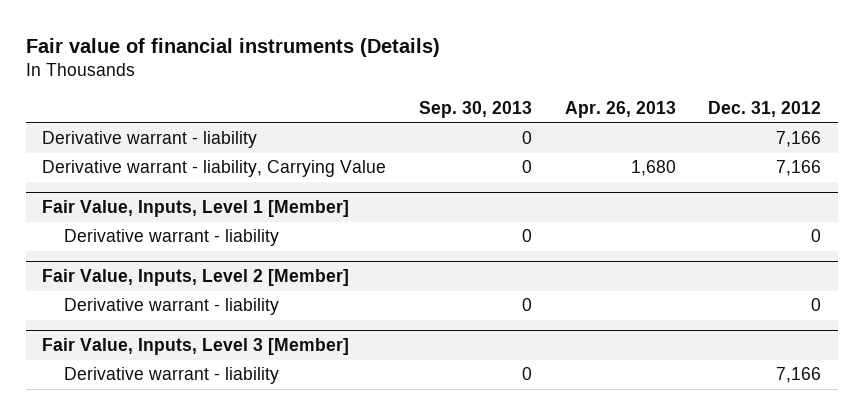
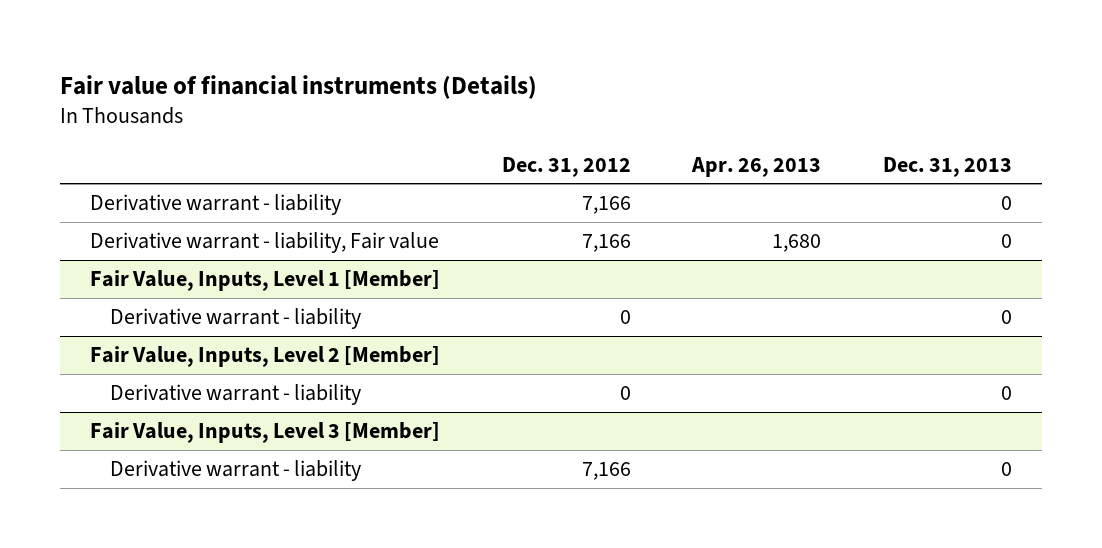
- | Sep. 30, 2013 | Apr. 26, 2013 | Dec. 31, 2012
+ | Dec. 31, 2012 | Apr. 26, 2013 | Dec. 31, 2013
- Derivative warrant - liability, Carrying Value | 0 | 1,680 | 7,166
+ Derivative warrant - liability, Fair value | 7,166 | 1,680 | 0

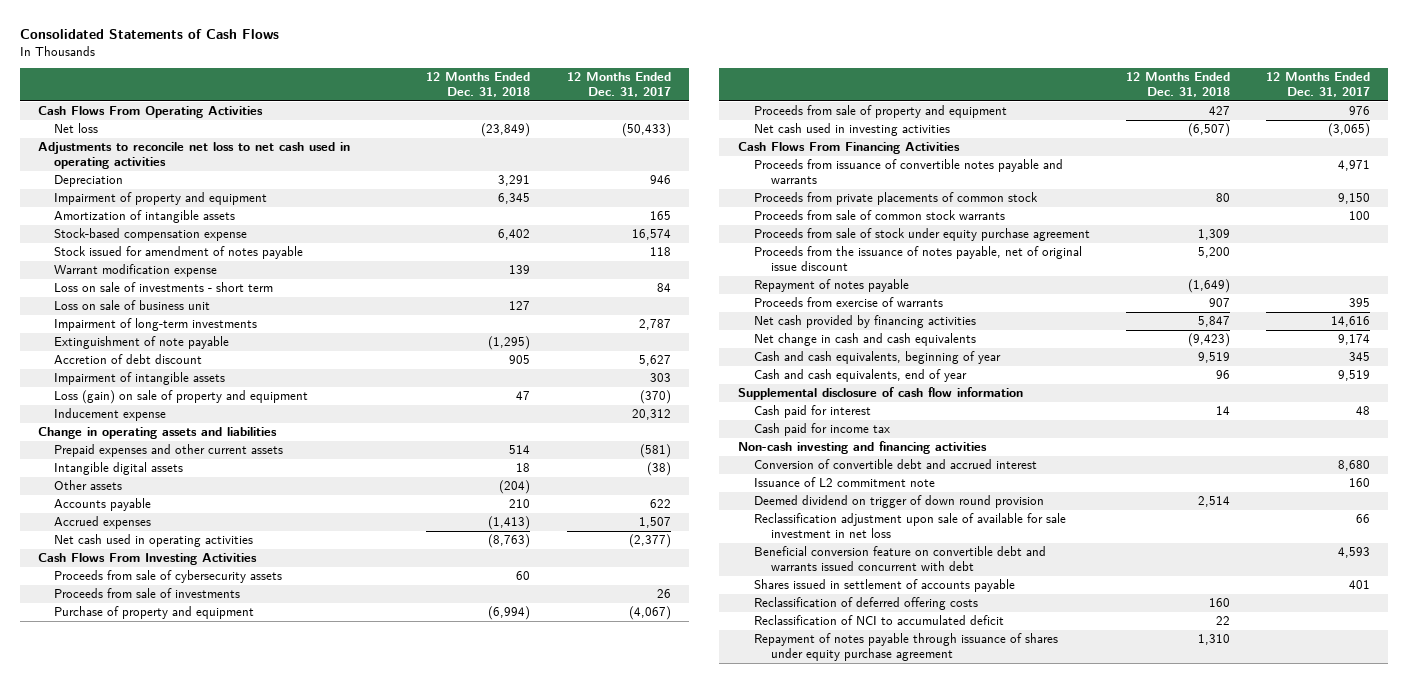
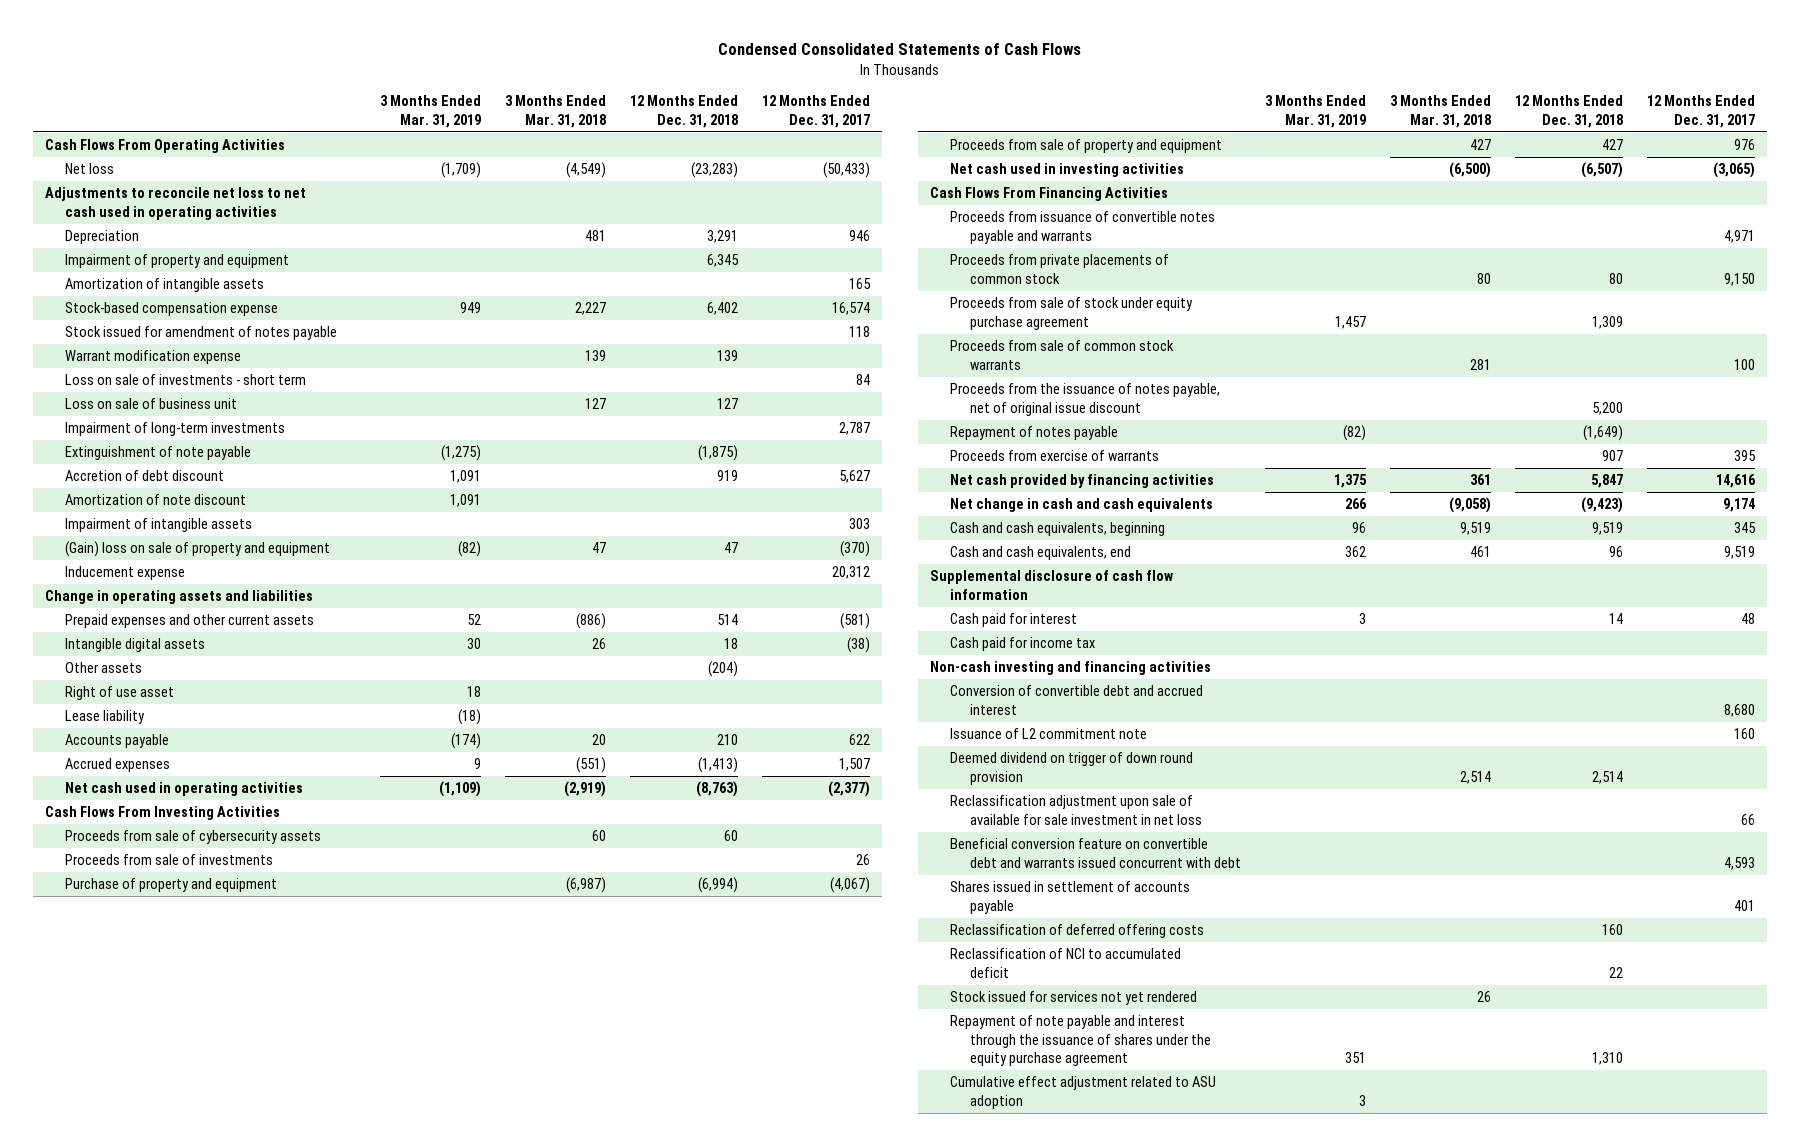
- Consolidated Statements of Cash Flows
+ Condensed Consolidated Statements of Cash Flows
- | 12 Months Ended Dec. 31, 2018 | 12 Months Ended Dec. 31, 2017
+ | 3 Months Ended Mar. 31, 2019 | 3 Months Ended Mar. 31, 2018 | 12 Months Ended Dec. 31, 2018 | 12 Months Ended Dec. 31, 2017
- Net loss | (23,849) | (50,433)
+ Net loss | (1,709) | (4,549) | (23,283) | (50,433)
- Extinguishment of note payable | (1,295) |
- Accretion of debt discount | 905 | 5,627
+ Extinguishment of note payable | (1,275) | | (1,875) |
+ Accretion of debt discount | 1,091 | | 919 | 5,627
+ Amortization of note discount | 1,091 | | |
- Loss (gain) on sale of property and equipment | 47 | (370)
+ (Gain) loss on sale of property and equipment | (82) | 47 | 47 | (370)
+ Right of use asset | 18 | | |
+ Lease liability | (18) | | |
moved down: Proceeds from sale of common stock warrants | | 281 | | 100
- Cash and cash equivalents, beginning of year | 9,519 | 345
- Cash and cash equivalents, end of year | 96 | 9,519
+ Cash and cash equivalents, beginning | 96 | 9,519 | 9,519 | 345
+ Cash and cash equivalents, end | 362 | 461 | 96 | 9,519
- Repayment of notes payable through issuance of shares under equity purchase agreement | 1,310 |
+ Stock issued for services not yet rendered | | 26 | |
+ Repayment of note payable and interest through the issuance of shares under the equity purchase agreement | 351 | | 1,310 |
+ Cumulative effect adjustment related to ASU adoption | 3 | | |

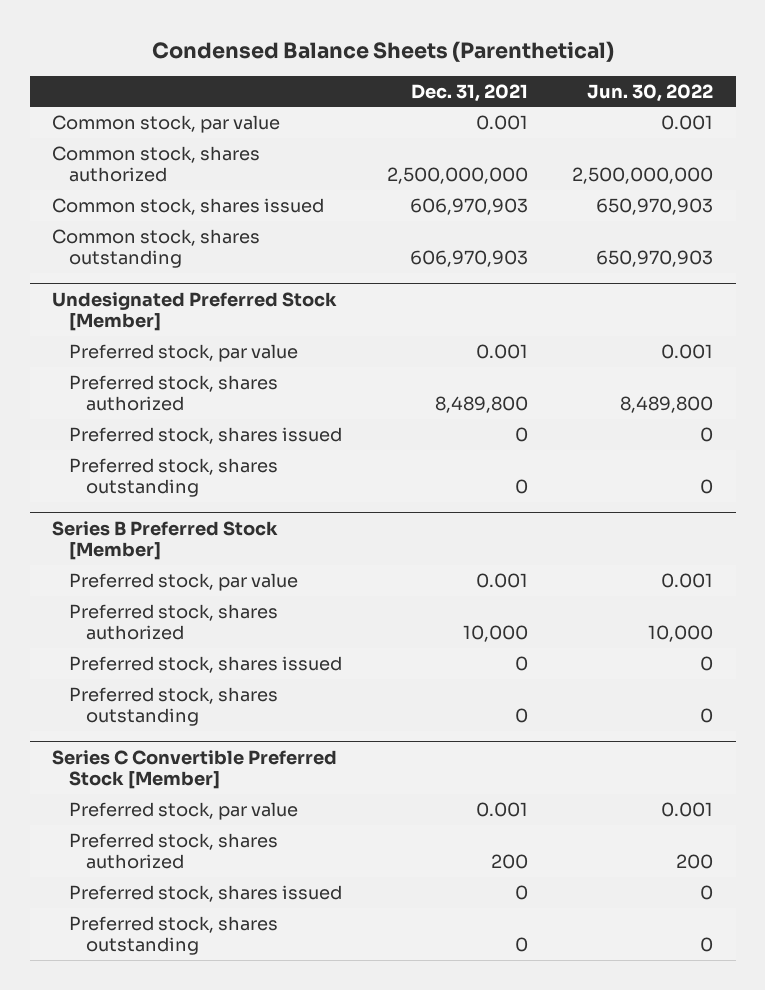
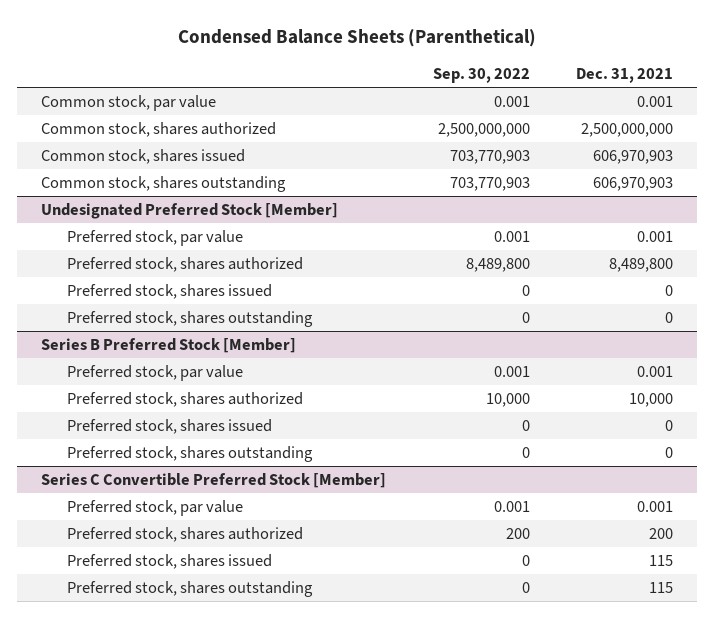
- | Dec. 31, 2021 | Jun. 30, 2022
+ | Sep. 30, 2022 | Dec. 31, 2021
@ Series C Convertible Preferred Stock [Member]
- Preferred stock, shares issued | 0 | 0
- Preferred stock, shares outstanding | 0 | 0
+ Preferred stock, shares issued | 0 | 115
+ Preferred stock, shares outstanding | 0 | 115

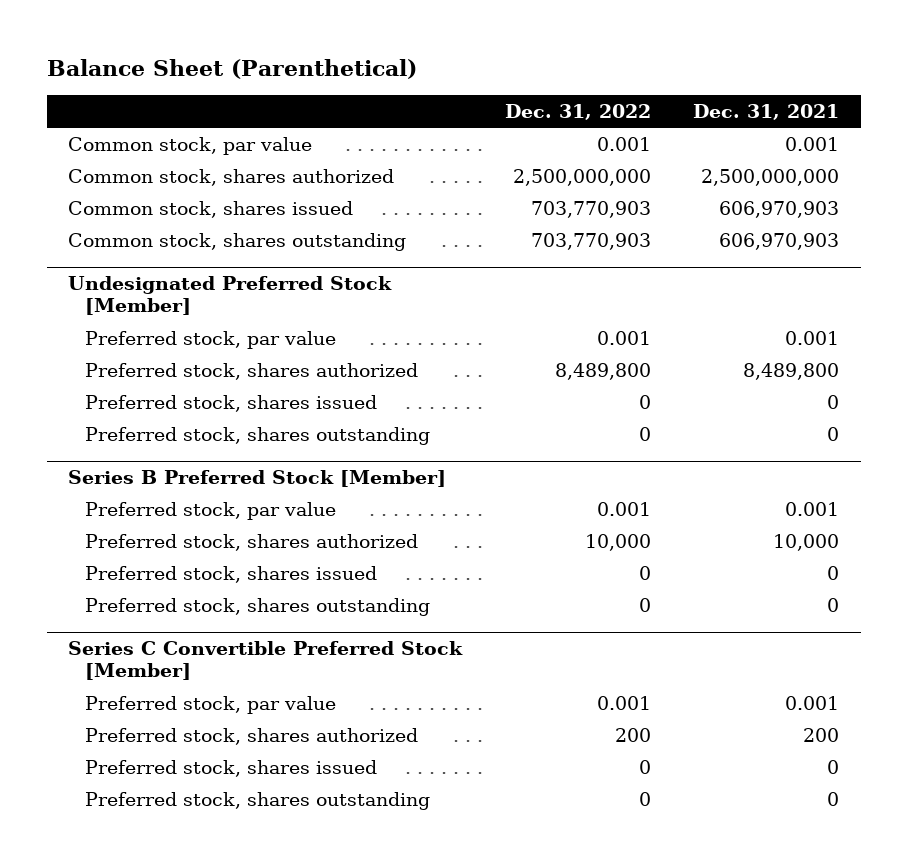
- Condensed Balance Sheets (Parenthetical)
+ Balance Sheet (Parenthetical)
- | Sep. 30, 2022 | Dec. 31, 2021
+ | Dec. 31, 2022 | Dec. 31, 2021
@ Series C Convertible Preferred Stock [Member]
- Preferred stock, shares issued | 0 | 115
- Preferred stock, shares outstanding | 0 | 115
+ Preferred stock, shares issued | 0 | 0
+ Preferred stock, shares outstanding | 0 | 0

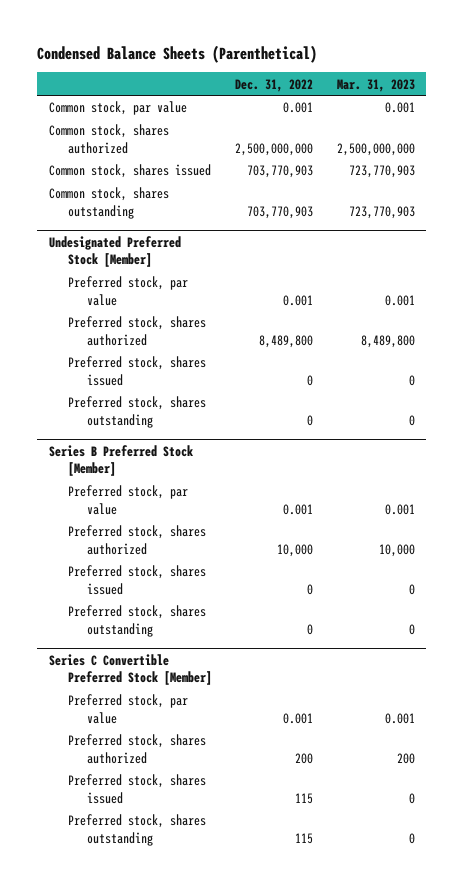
- Balance Sheet (Parenthetical)
+ Condensed Balance Sheets (Parenthetical)
- | Dec. 31, 2022 | Dec. 31, 2021
+ | Dec. 31, 2022 | Mar. 31, 2023
@ Series C Convertible Preferred Stock [Member]
- Preferred stock, shares issued | 0 | 0
- Preferred stock, shares outstanding | 0 | 0
+ Preferred stock, shares issued | 115 | 0
+ Preferred stock, shares outstanding | 115 | 0

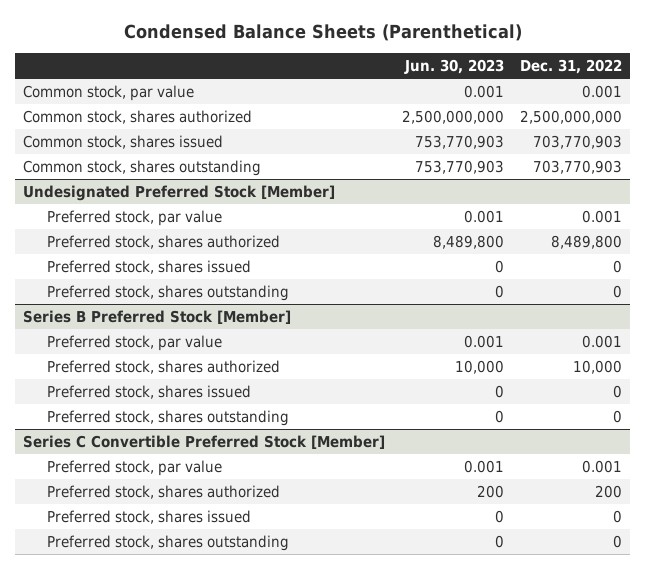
- | Dec. 31, 2022 | Mar. 31, 2023
+ | Jun. 30, 2023 | Dec. 31, 2022
@ Series C Convertible Preferred Stock [Member]
- Preferred stock, shares issued | 115 | 0
- Preferred stock, shares outstanding | 115 | 0
+ Preferred stock, shares issued | 0 | 0
+ Preferred stock, shares outstanding | 0 | 0

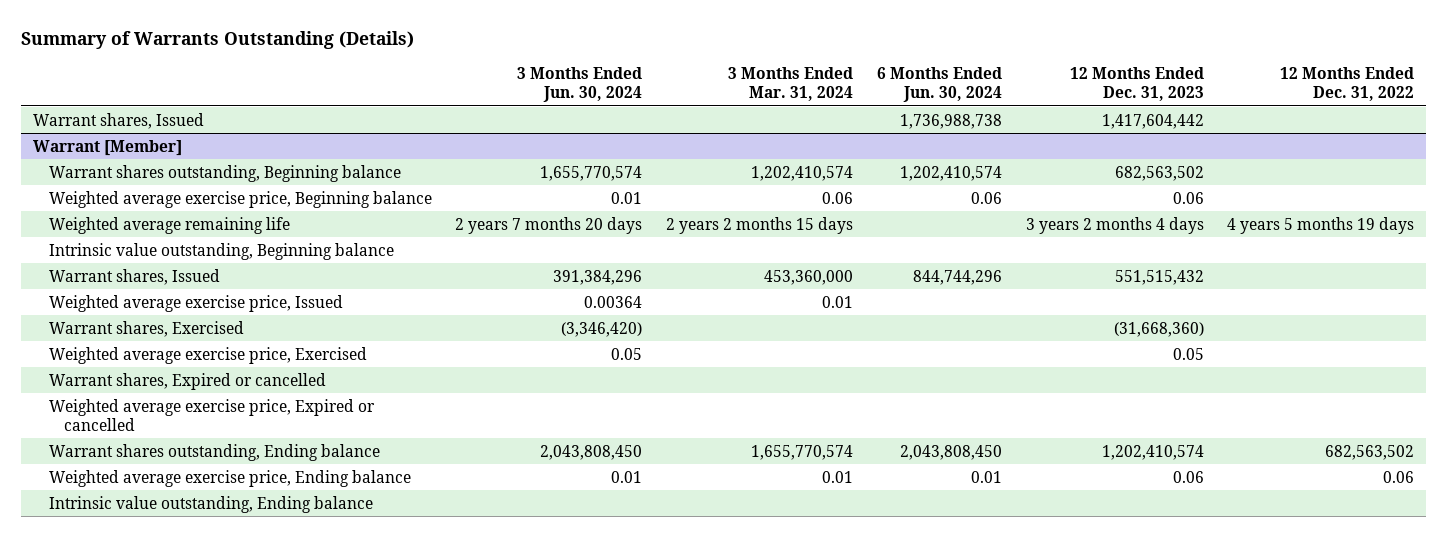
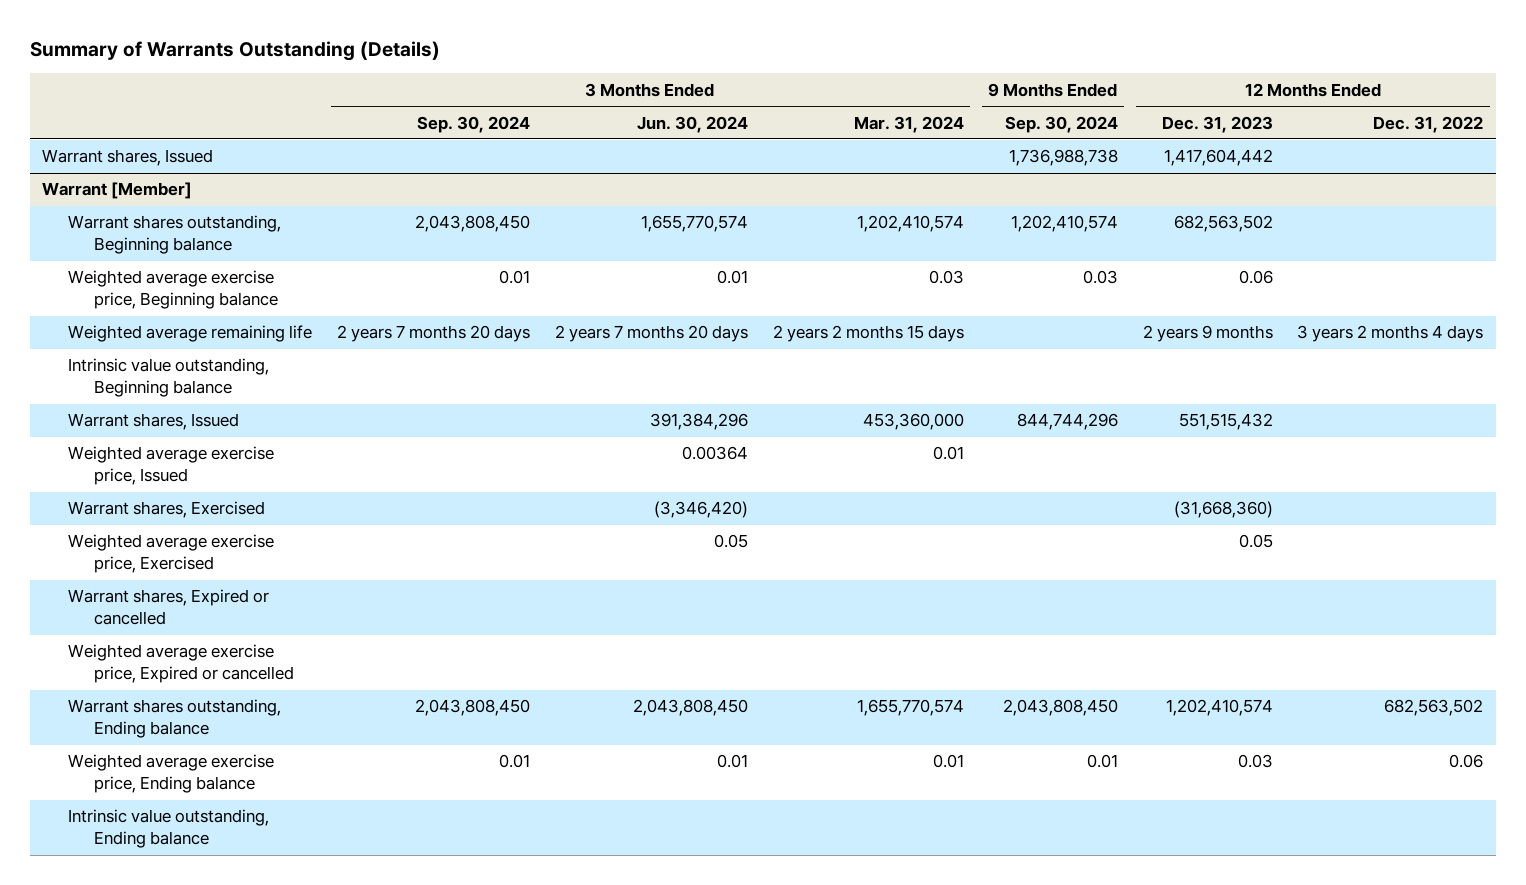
- | 3 Months Ended Jun. 30, 2024 | 3 Months Ended Mar. 31, 2024 | 6 Months Ended Jun. 30, 2024 | 12 Months Ended Dec. 31, 2023 | 12 Months Ended Dec. 31, 2022
+ | 3 Months Ended Sep. 30, 2024 | 3 Months Ended Jun. 30, 2024 | 3 Months Ended Mar. 31, 2024 | 9 Months Ended Sep. 30, 2024 | 12 Months Ended Dec. 31, 2023 | 12 Months Ended Dec. 31, 2022
@ Warrant [Member]
- Weighted average exercise price, Beginning balance | 0.01 | 0.06 | 0.06 | 0.06 |
- Weighted average remaining life | 2 years 7 months 20 days | 2 years 2 months 15 days | | 3 years 2 months 4 days | 4 years 5 months 19 days
+ Weighted average exercise price, Beginning balance | 0.01 | 0.01 | 0.03 | 0.03 | 0.06 |
+ Weighted average remaining life | 2 years 7 months 20 days | 2 years 7 months 20 days | 2 years 2 months 15 days | | 2 years 9 months | 3 years 2 months 4 days
- Weighted average exercise price, Ending balance | 0.01 | 0.01 | 0.01 | 0.06 | 0.06
+ Weighted average exercise price, Ending balance | 0.01 | 0.01 | 0.01 | 0.01 | 0.03 | 0.06

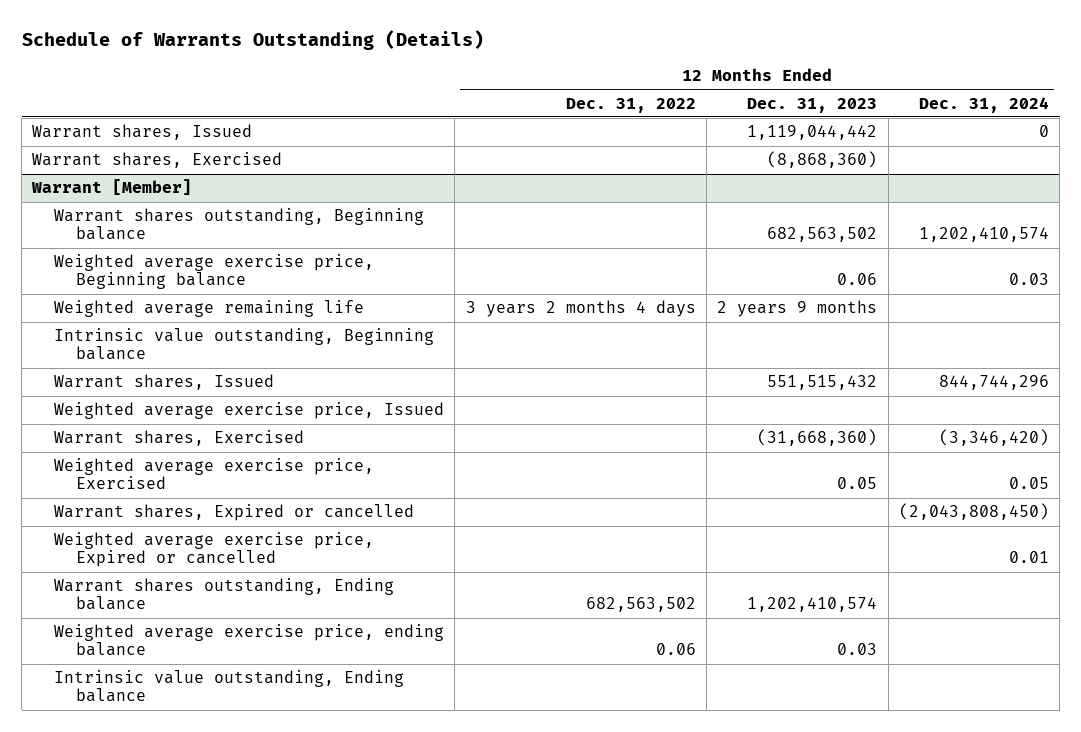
- Summary of Warrants Outstanding (Details)
+ Schedule of Warrants Outstanding (Details)
- | 3 Months Ended Sep. 30, 2024 | 3 Months Ended Jun. 30, 2024 | 3 Months Ended Mar. 31, 2024 | 9 Months Ended Sep. 30, 2024 | 12 Months Ended Dec. 31, 2023 | 12 Months Ended Dec. 31, 2022
+ | 12 Months Ended Dec. 31, 2022 | 12 Months Ended Dec. 31, 2023 | 12 Months Ended Dec. 31, 2024
- Warrant shares, Issued | | | | 1,736,988,738 | 1,417,604,442 |
+ Warrant shares, Issued | | 1,119,044,442 | 0
+ Warrant shares, Exercised | | (8,868,360) |
@ Warrant [Member]
- Weighted average exercise price, Ending balance | 0.01 | 0.01 | 0.01 | 0.01 | 0.03 | 0.06
+ Weighted average exercise price, ending balance | 0.06 | 0.03 |

